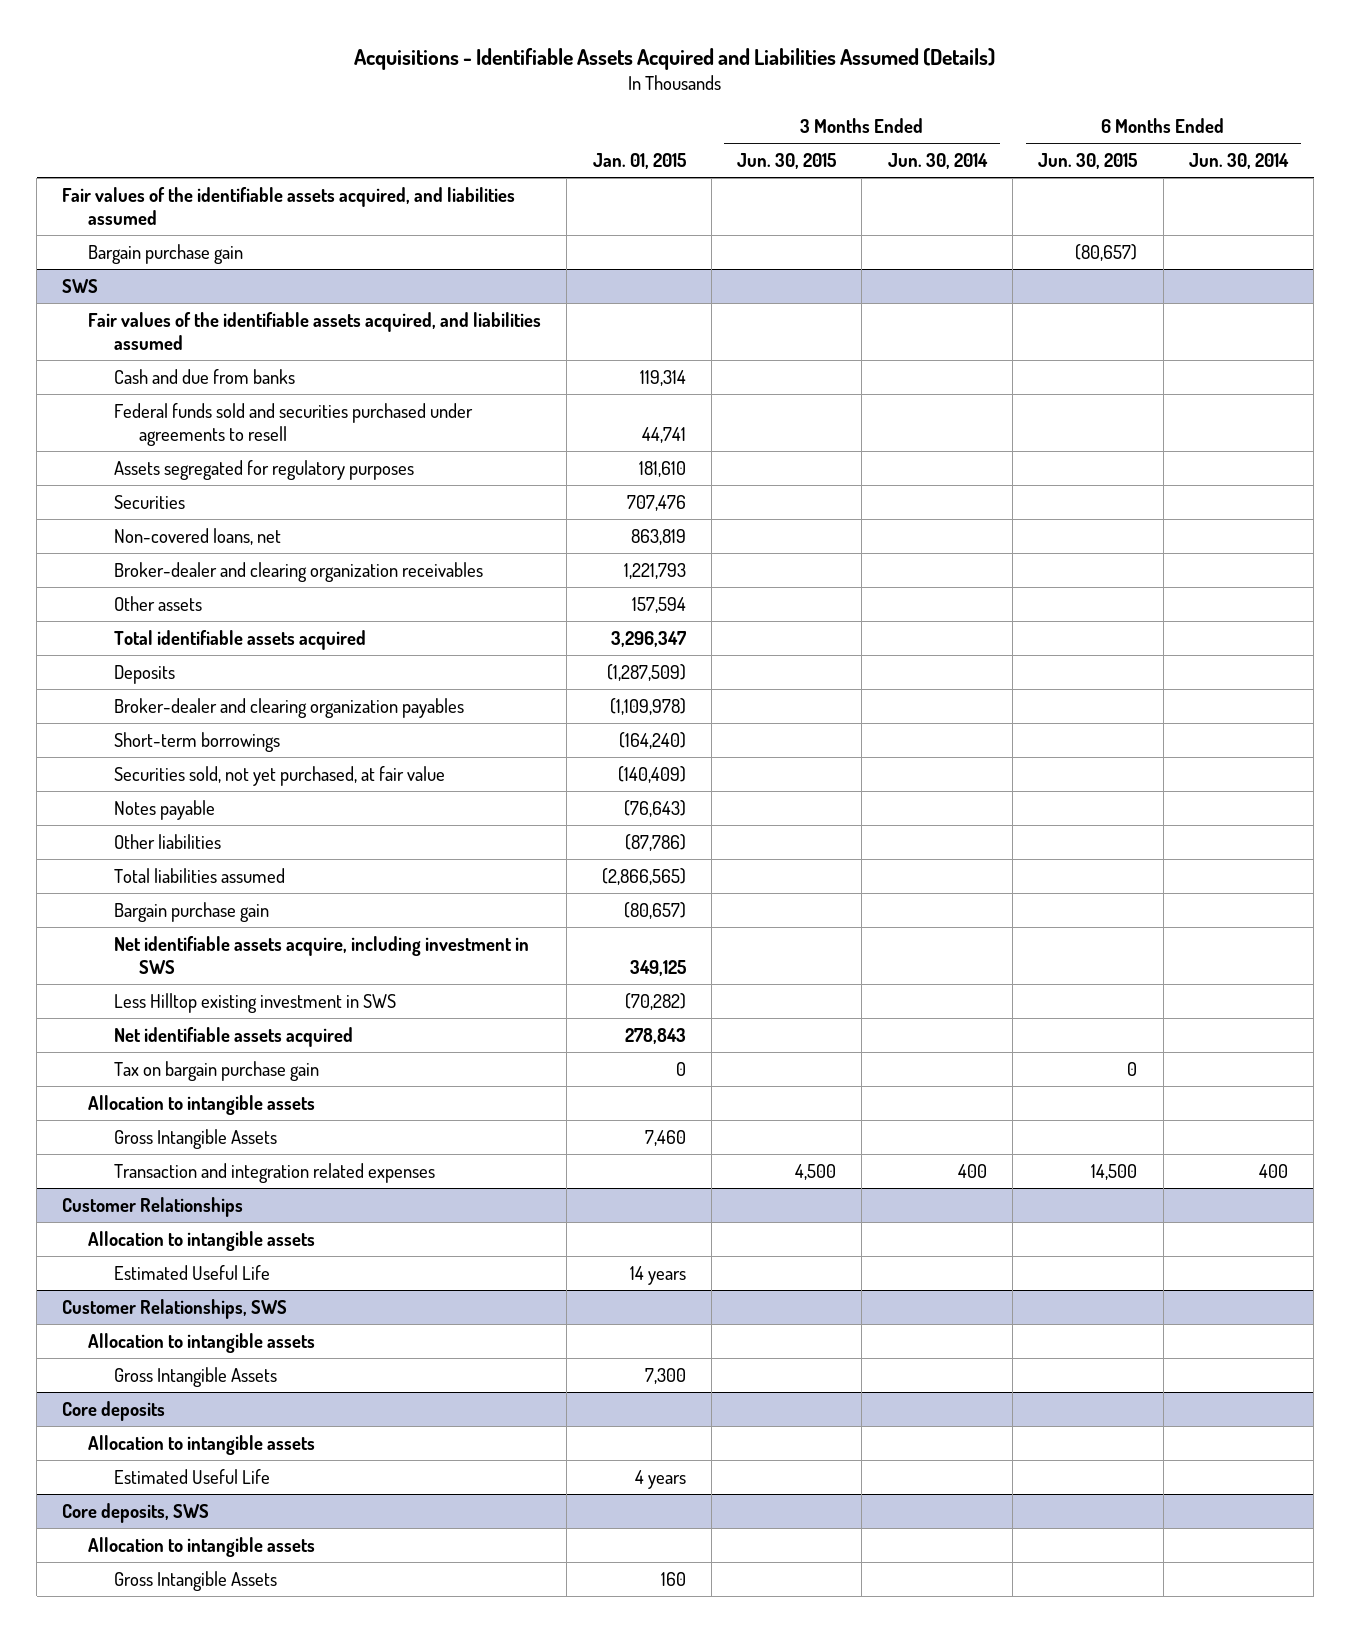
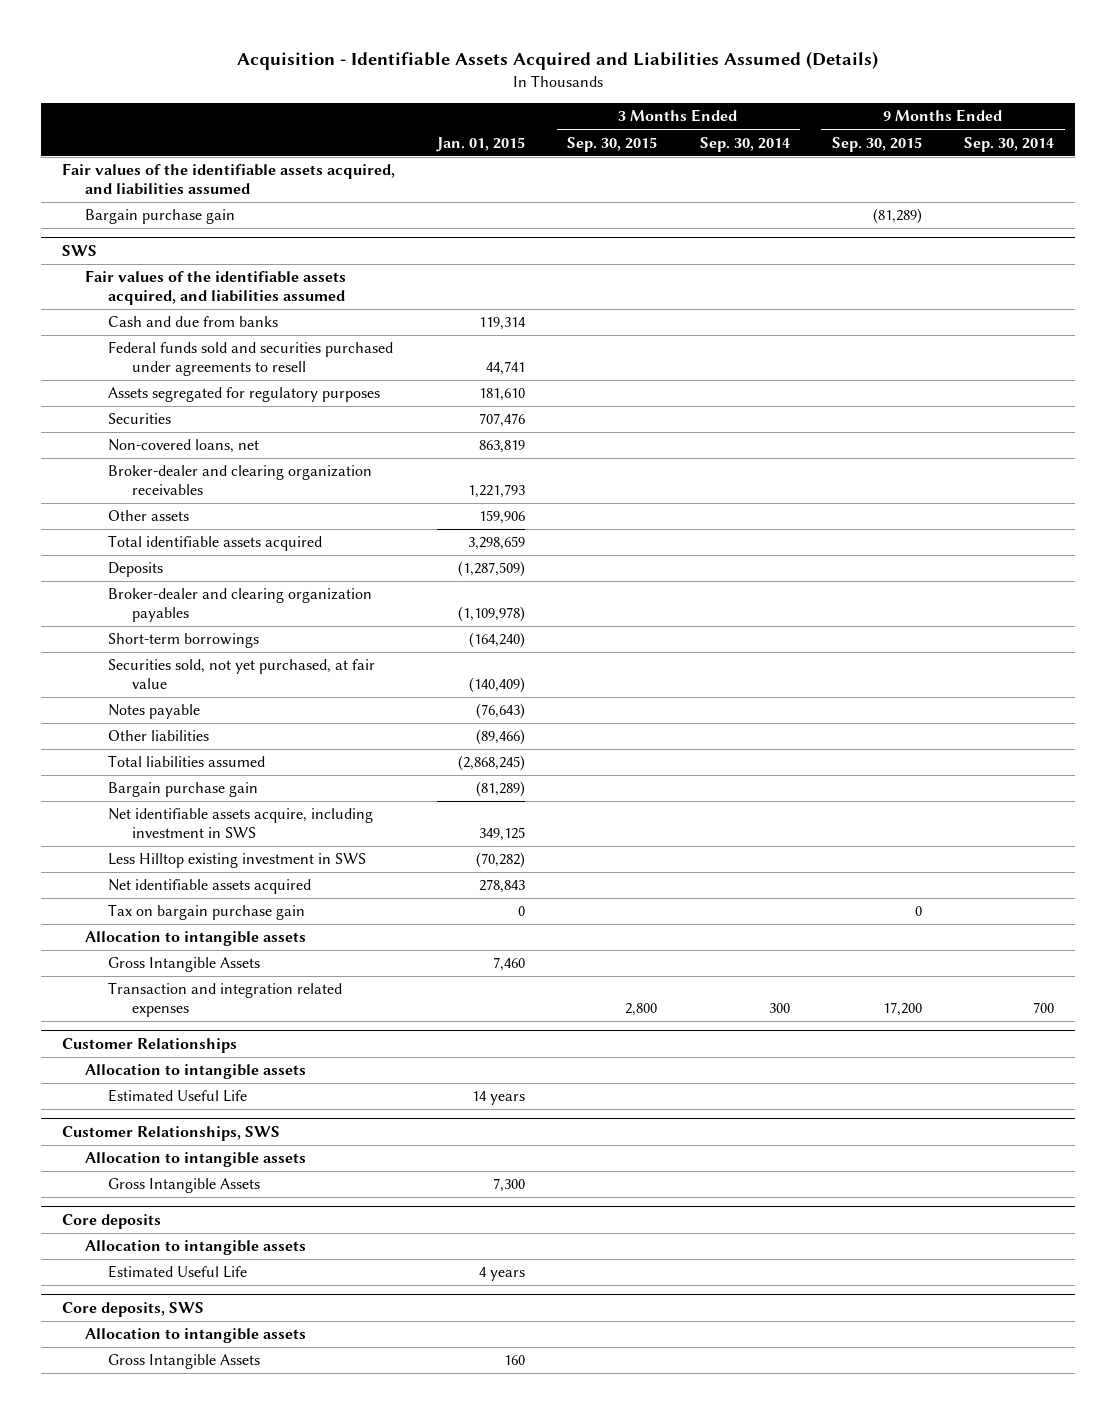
- Acquisitions - Identifiable Assets Acquired and Liabilities Assumed (Details)
+ Acquisition - Identifiable Assets Acquired and Liabilities Assumed (Details)
- | Jan. 01, 2015 | 3 Months Ended Jun. 30, 2015 | 3 Months Ended Jun. 30, 2014 | 6 Months Ended Jun. 30, 2015 | 6 Months Ended Jun. 30, 2014
+ | Jan. 01, 2015 | 3 Months Ended Sep. 30, 2015 | 3 Months Ended Sep. 30, 2014 | 9 Months Ended Sep. 30, 2015 | 9 Months Ended Sep. 30, 2014
@ SWS
- Other assets | 157,594 | | | |
- Total identifiable assets acquired | 3,296,347 | | | |
+ Other assets | 159,906 | | | |
+ Total identifiable assets acquired | 3,298,659 | | | |
- Other liabilities | (87,786) | | | |
- Total liabilities assumed | (2,866,565) | | | |
- Bargain purchase gain | (80,657) | | | |
+ Other liabilities | (89,466) | | | |
+ Total liabilities assumed | (2,868,245) | | | |
+ Bargain purchase gain | (81,289) | | | |

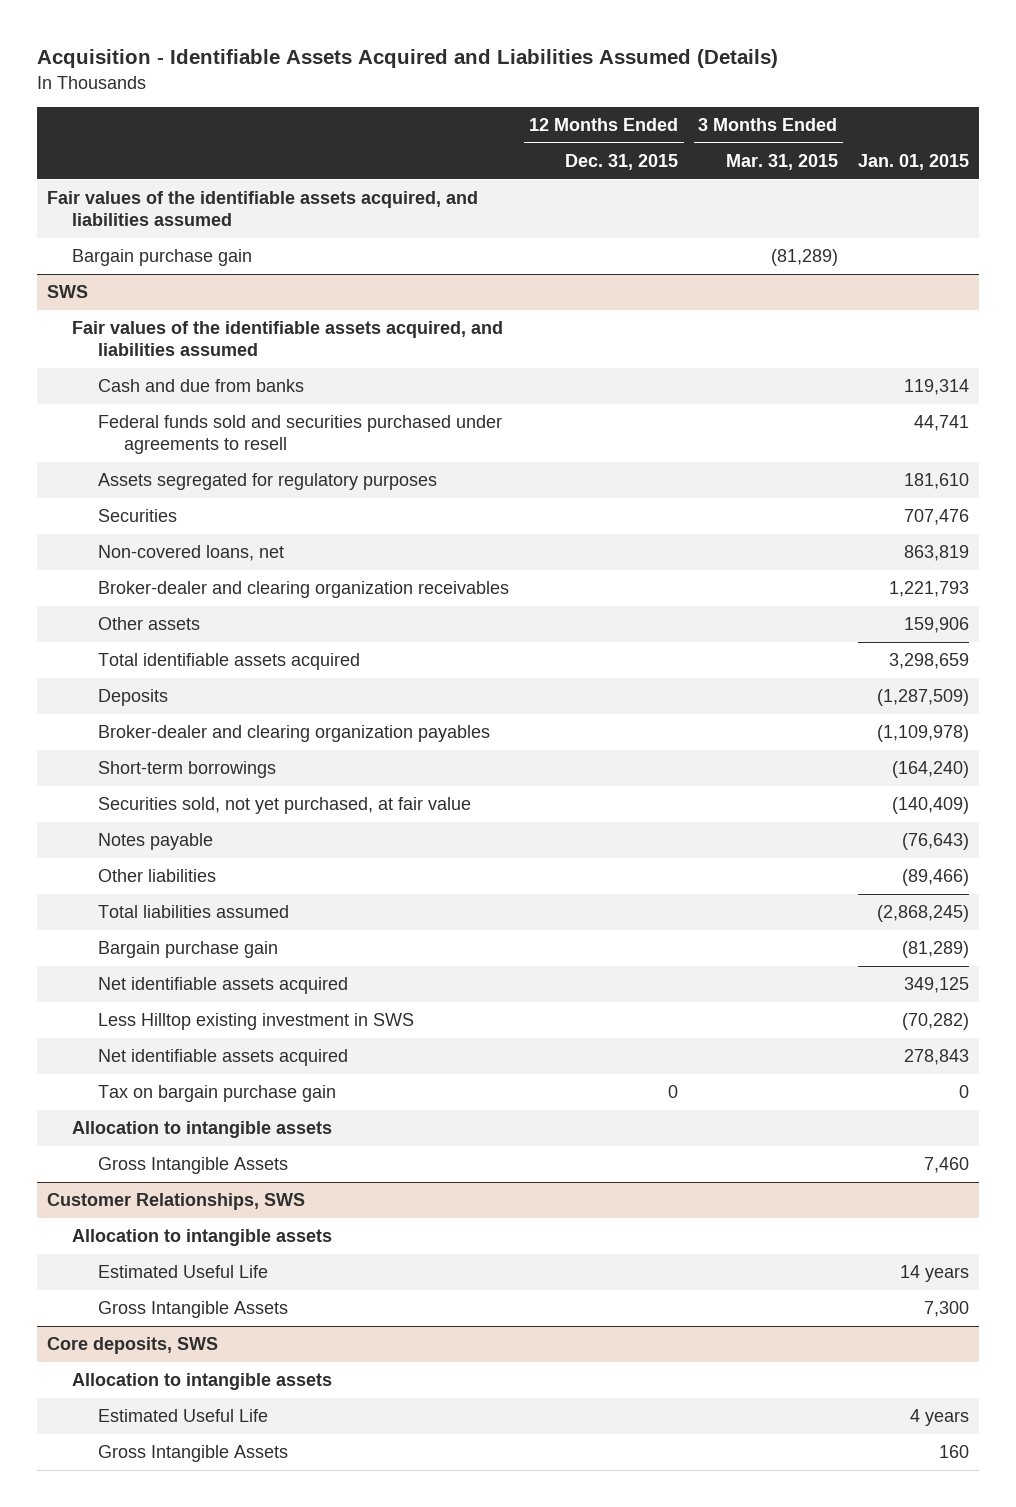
- | Jan. 01, 2015 | 3 Months Ended Sep. 30, 2015 | 3 Months Ended Sep. 30, 2014 | 9 Months Ended Sep. 30, 2015 | 9 Months Ended Sep. 30, 2014
+ | 12 Months Ended Dec. 31, 2015 | 3 Months Ended Mar. 31, 2015 | Jan. 01, 2015
@ SWS
- Net identifiable assets acquire, including investment in SWS | 349,125 | | | |
+ Net identifiable assets acquired | | | 349,125
- Transaction and integration related expenses | | 2,800 | 300 | 17,200 | 700
- Customer Relationships
- Allocation to intangible assets
- Estimated Useful Life | 14 years | | | |
@ Customer Relationships, SWS
+ Estimated Useful Life | | | 14 years
- Core deposits
- Allocation to intangible assets
- Estimated Useful Life | 4 years | | | |
@ Core deposits, SWS
+ Estimated Useful Life | | | 4 years

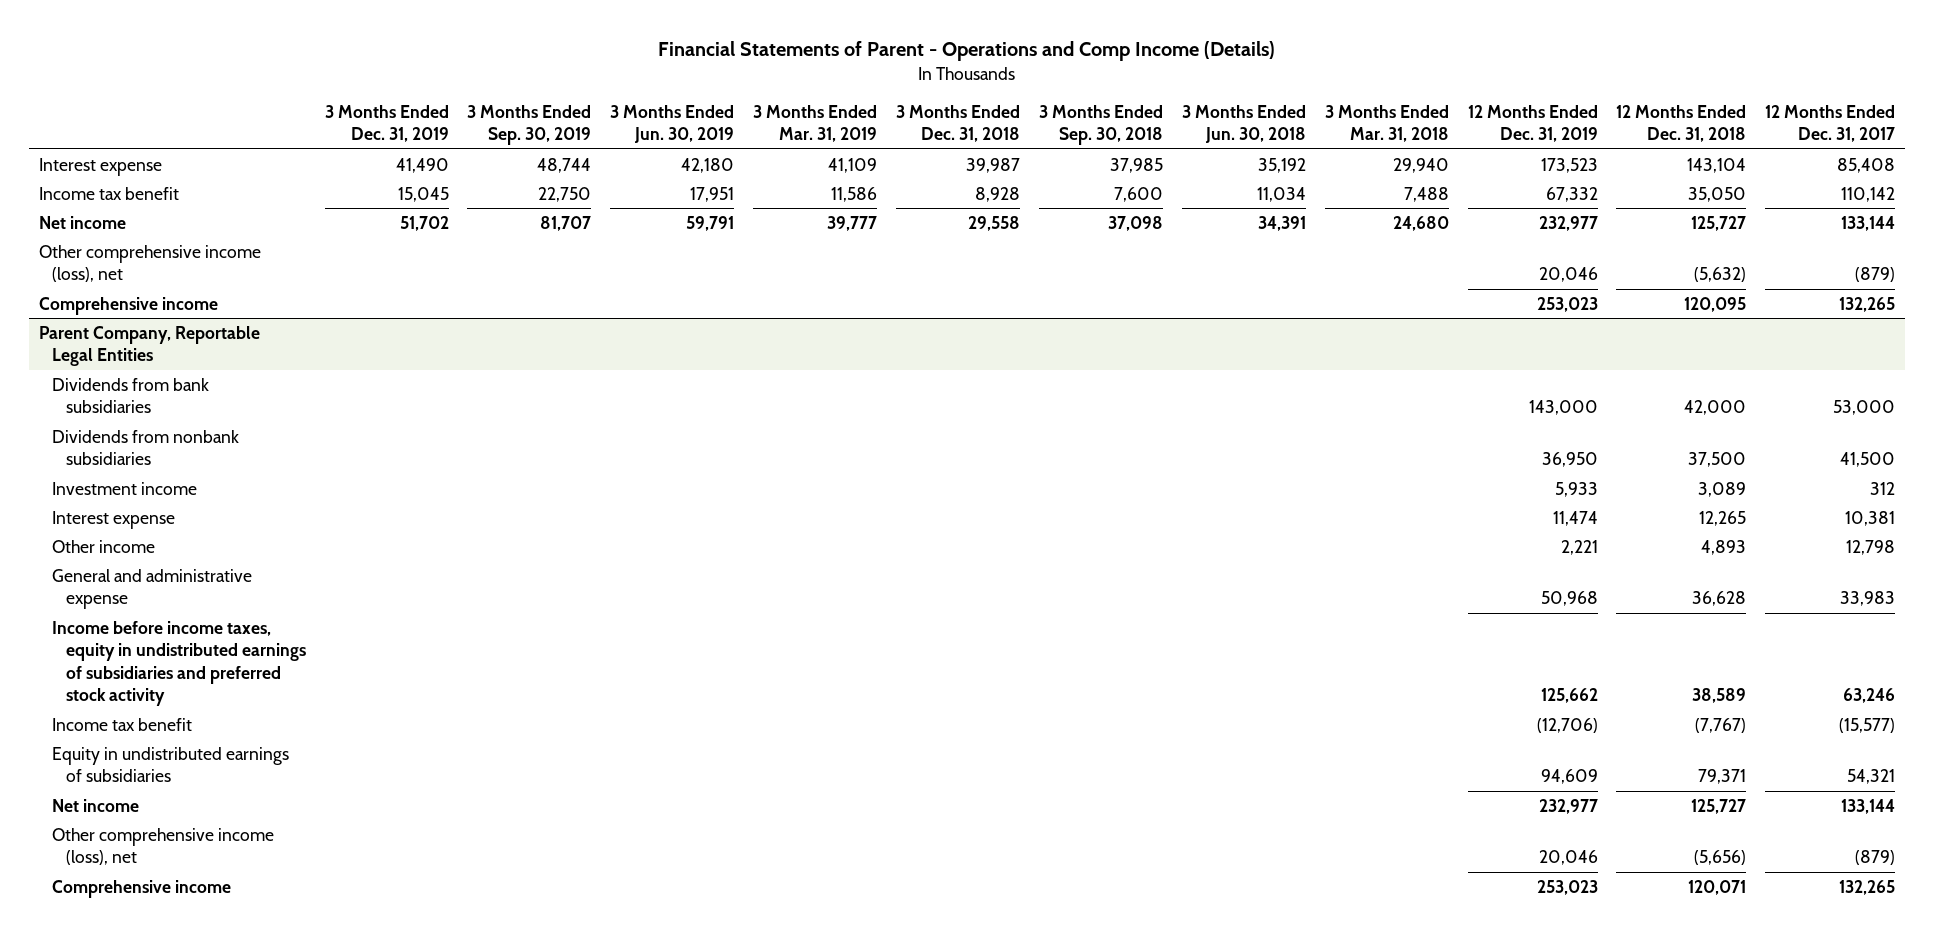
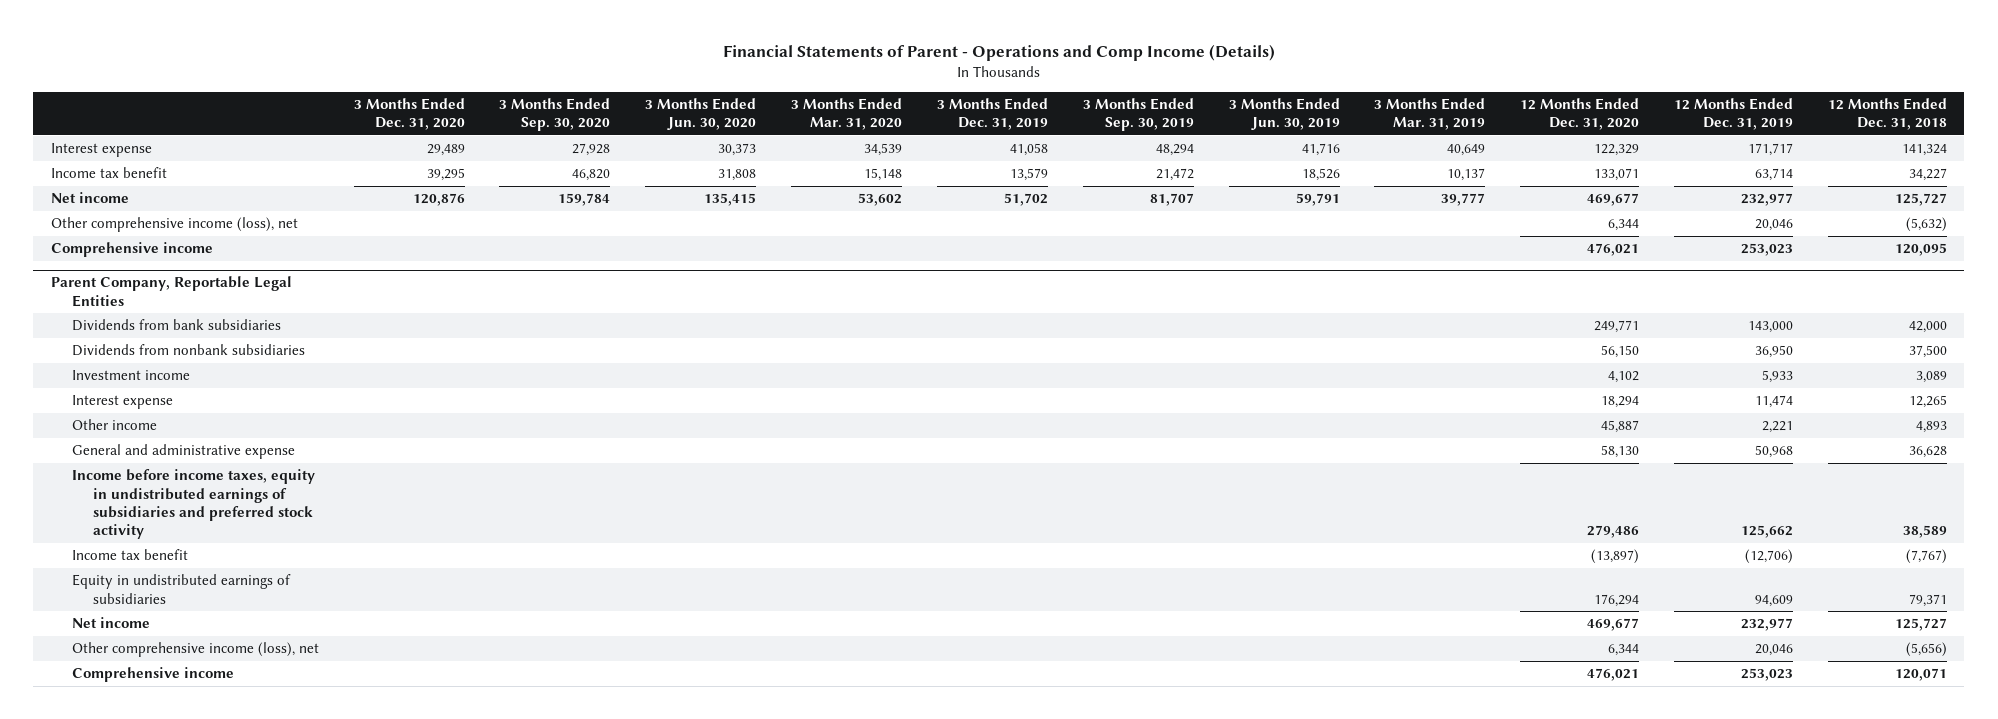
- | 3 Months Ended Dec. 31, 2019 | 3 Months Ended Sep. 30, 2019 | 3 Months Ended Jun. 30, 2019 | 3 Months Ended Mar. 31, 2019 | 3 Months Ended Dec. 31, 2018 | 3 Months Ended Sep. 30, 2018 | 3 Months Ended Jun. 30, 2018 | 3 Months Ended Mar. 31, 2018 | 12 Months Ended Dec. 31, 2019 | 12 Months Ended Dec. 31, 2018 | 12 Months Ended Dec. 31, 2017
+ | 3 Months Ended Dec. 31, 2020 | 3 Months Ended Sep. 30, 2020 | 3 Months Ended Jun. 30, 2020 | 3 Months Ended Mar. 31, 2020 | 3 Months Ended Dec. 31, 2019 | 3 Months Ended Sep. 30, 2019 | 3 Months Ended Jun. 30, 2019 | 3 Months Ended Mar. 31, 2019 | 12 Months Ended Dec. 31, 2020 | 12 Months Ended Dec. 31, 2019 | 12 Months Ended Dec. 31, 2018
- Interest expense | 41,490 | 48,744 | 42,180 | 41,109 | 39,987 | 37,985 | 35,192 | 29,940 | 173,523 | 143,104 | 85,408
- Income tax benefit | 15,045 | 22,750 | 17,951 | 11,586 | 8,928 | 7,600 | 11,034 | 7,488 | 67,332 | 35,050 | 110,142
+ Interest expense | 29,489 | 27,928 | 30,373 | 34,539 | 41,058 | 48,294 | 41,716 | 40,649 | 122,329 | 171,717 | 141,324
+ Income tax benefit | 39,295 | 46,820 | 31,808 | 15,148 | 13,579 | 21,472 | 18,526 | 10,137 | 133,071 | 63,714 | 34,227

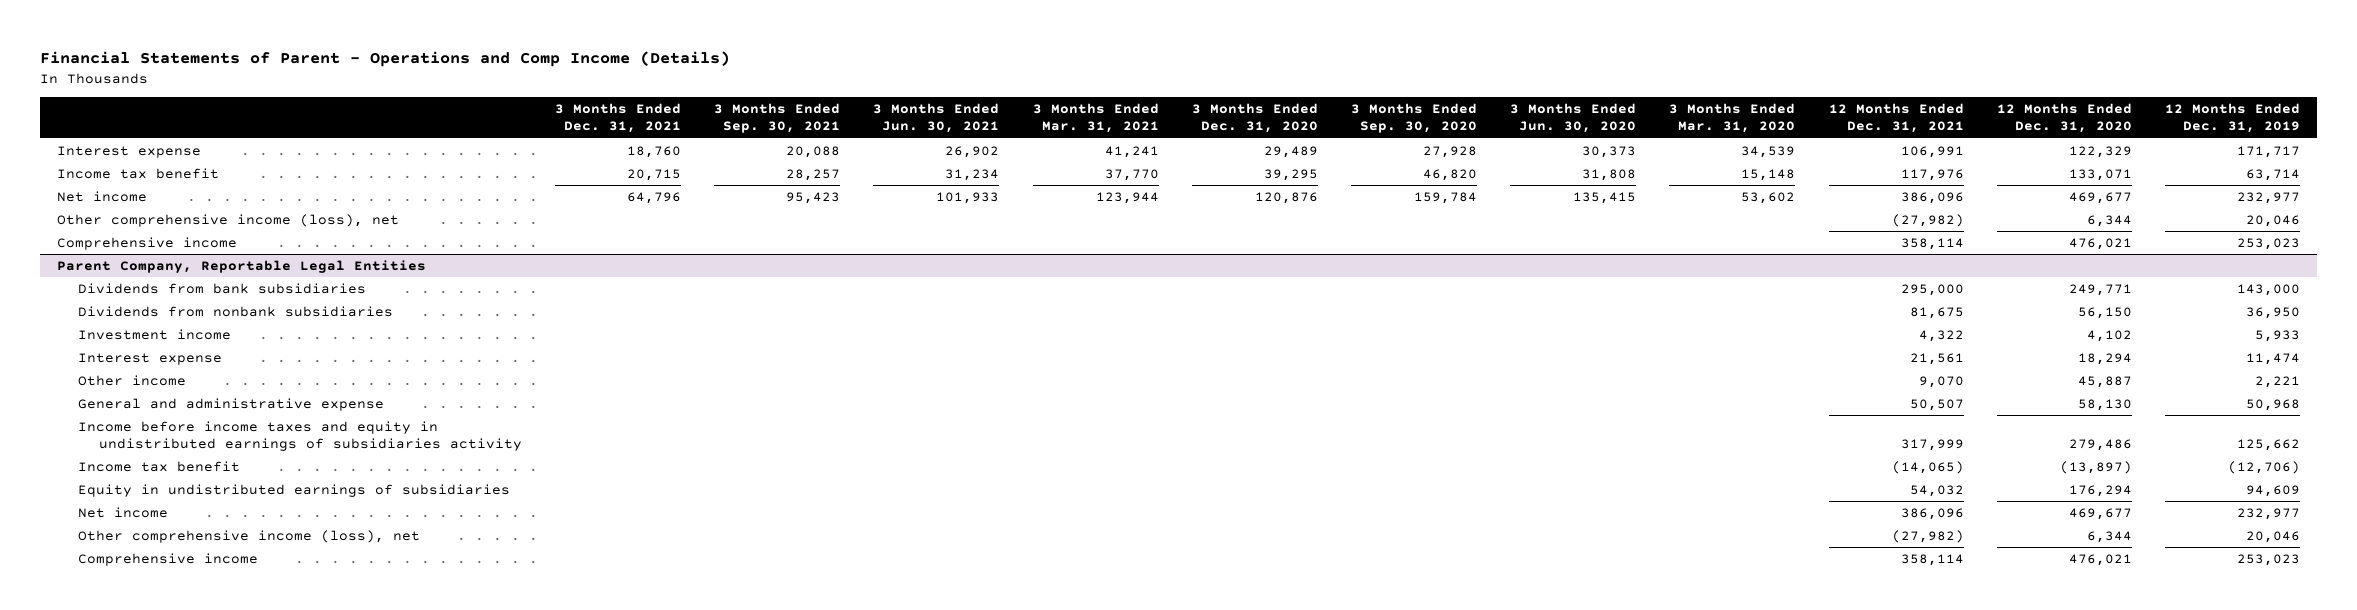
- | 3 Months Ended Dec. 31, 2020 | 3 Months Ended Sep. 30, 2020 | 3 Months Ended Jun. 30, 2020 | 3 Months Ended Mar. 31, 2020 | 3 Months Ended Dec. 31, 2019 | 3 Months Ended Sep. 30, 2019 | 3 Months Ended Jun. 30, 2019 | 3 Months Ended Mar. 31, 2019 | 12 Months Ended Dec. 31, 2020 | 12 Months Ended Dec. 31, 2019 | 12 Months Ended Dec. 31, 2018
+ | 3 Months Ended Dec. 31, 2021 | 3 Months Ended Sep. 30, 2021 | 3 Months Ended Jun. 30, 2021 | 3 Months Ended Mar. 31, 2021 | 3 Months Ended Dec. 31, 2020 | 3 Months Ended Sep. 30, 2020 | 3 Months Ended Jun. 30, 2020 | 3 Months Ended Mar. 31, 2020 | 12 Months Ended Dec. 31, 2021 | 12 Months Ended Dec. 31, 2020 | 12 Months Ended Dec. 31, 2019
@ Parent Company, Reportable Legal Entities
- Income before income taxes, equity in undistributed earnings of subsidiaries and preferred stock activity | | | | | | | | | 279,486 | 125,662 | 38,589
+ Income before income taxes and equity in undistributed earnings of subsidiaries activity | | | | | | | | | 317,999 | 279,486 | 125,662

